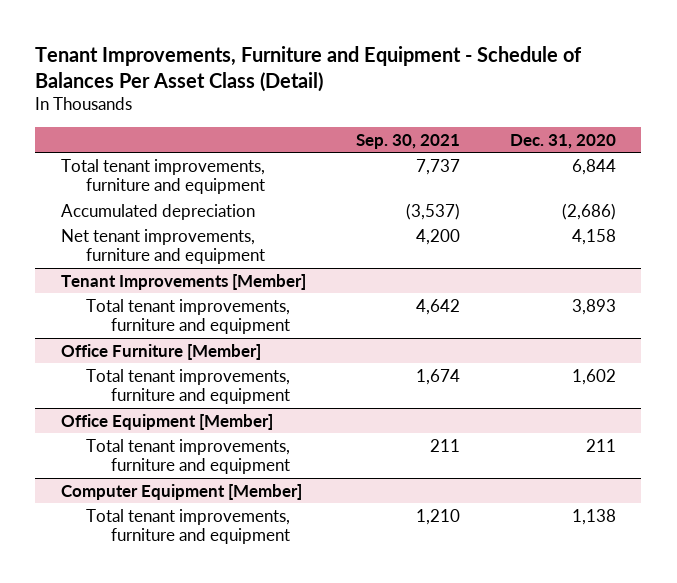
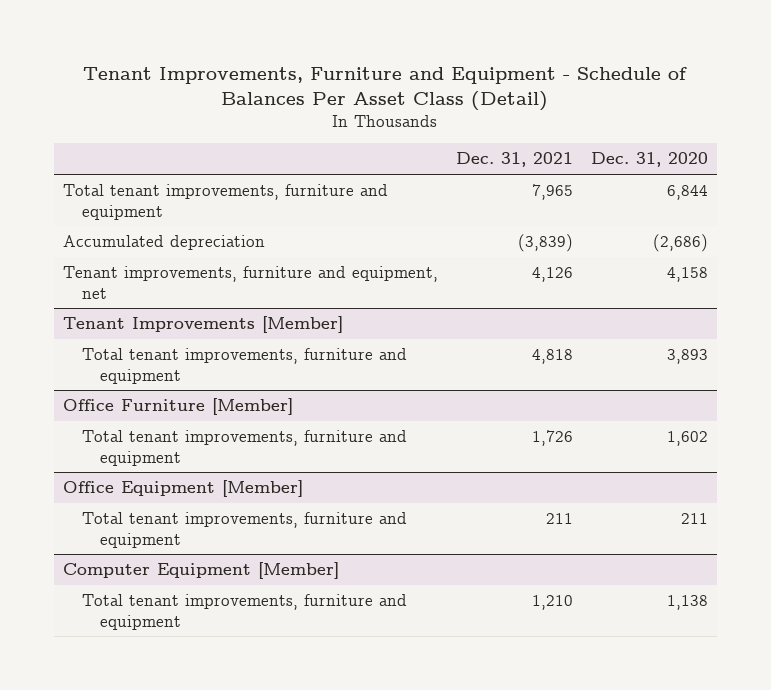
- | Sep. 30, 2021 | Dec. 31, 2020
+ | Dec. 31, 2021 | Dec. 31, 2020
- Net tenant improvements, furniture and equipment | 4,200 | 4,158
+ Tenant improvements, furniture and equipment, net | 4,126 | 4,158

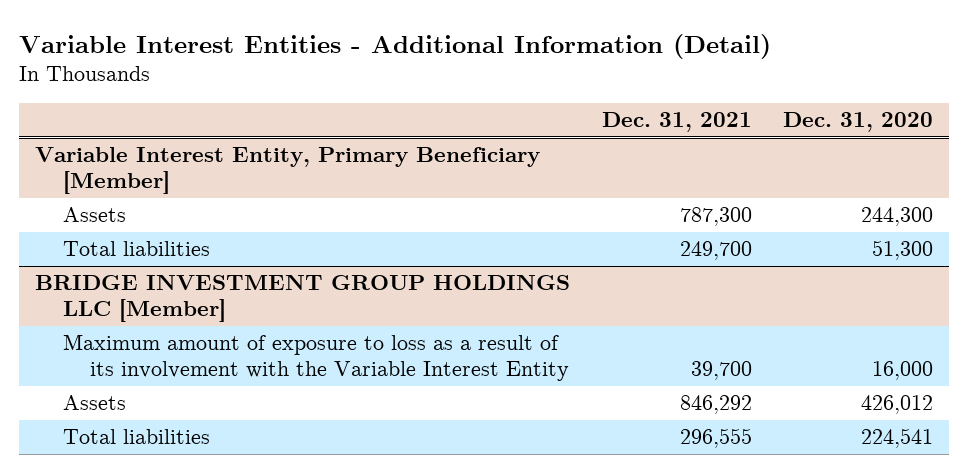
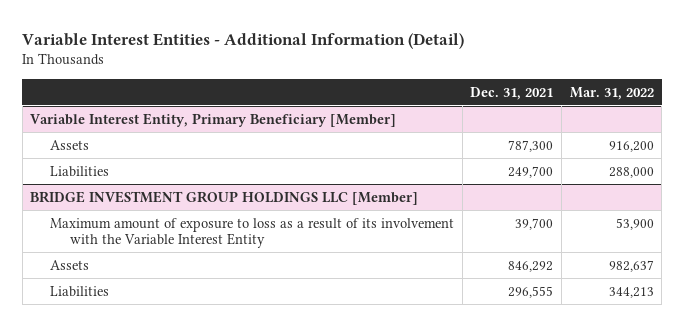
- | Dec. 31, 2021 | Dec. 31, 2020
+ | Dec. 31, 2021 | Mar. 31, 2022
@ Variable Interest Entity, Primary Beneficiary [Member]
- Total liabilities | 249,700 | 51,300
+ Liabilities | 249,700 | 288,000
@ BRIDGE INVESTMENT GROUP HOLDINGS LLC [Member]
- Total liabilities | 296,555 | 224,541
+ Liabilities | 296,555 | 344,213

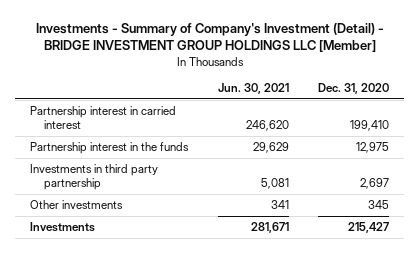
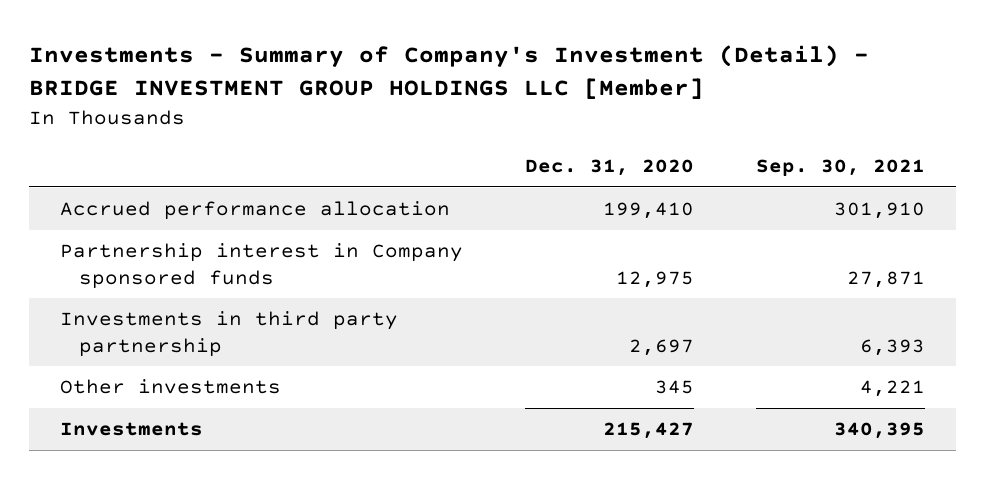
- | Jun. 30, 2021 | Dec. 31, 2020
+ | Dec. 31, 2020 | Sep. 30, 2021
- Partnership interest in carried interest | 246,620 | 199,410
- Partnership interest in the funds | 29,629 | 12,975
+ Accrued performance allocation | 199,410 | 301,910
+ Partnership interest in Company sponsored funds | 12,975 | 27,871

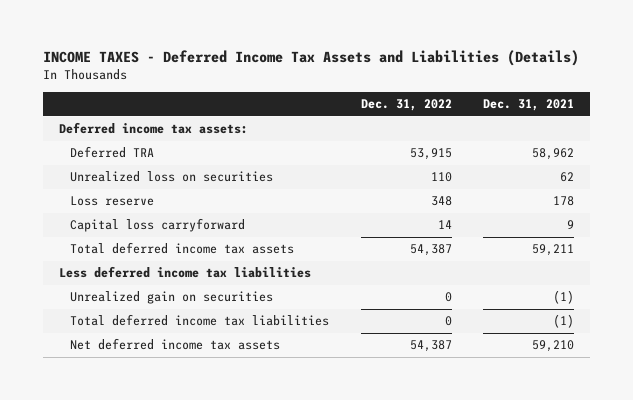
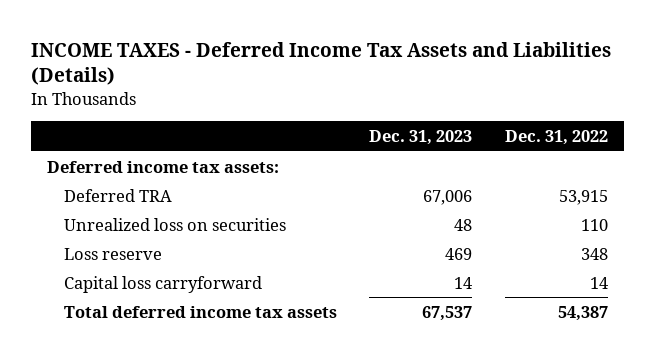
- | Dec. 31, 2022 | Dec. 31, 2021
+ | Dec. 31, 2023 | Dec. 31, 2022
- Less deferred income tax liabilities
- Unrealized gain on securities | 0 | (1)
- Total deferred income tax liabilities | 0 | (1)
- Net deferred income tax assets | 54,387 | 59,210

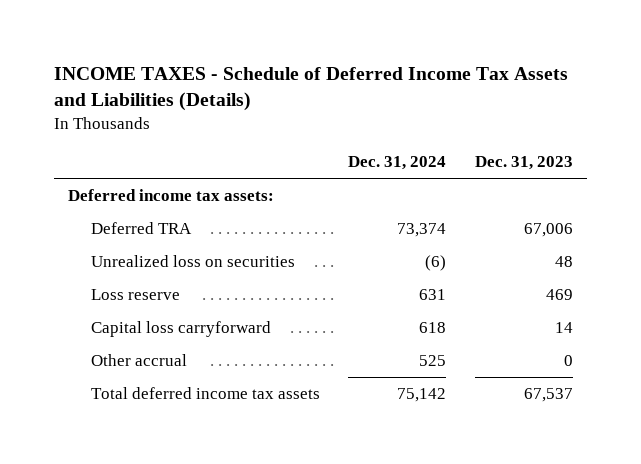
- INCOME TAXES - Deferred Income Tax Assets and Liabilities (Details)
+ INCOME TAXES - Schedule of Deferred Income Tax Assets and Liabilities (Details)
- | Dec. 31, 2023 | Dec. 31, 2022
+ | Dec. 31, 2024 | Dec. 31, 2023
+ Other accrual | 525 | 0

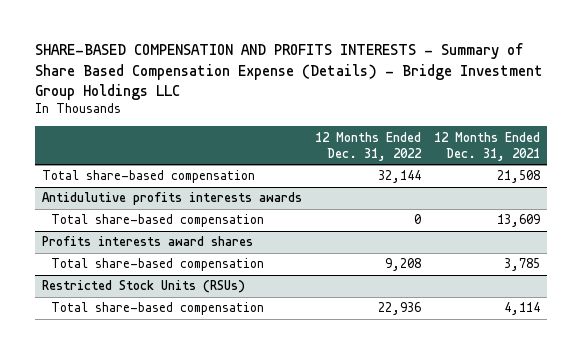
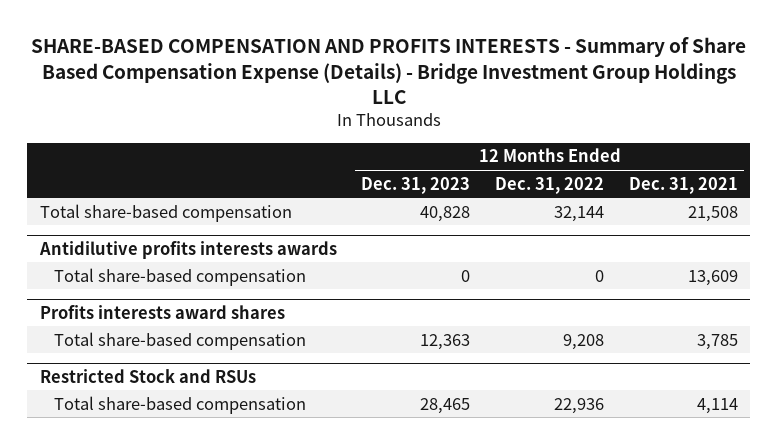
- | 12 Months Ended Dec. 31, 2022 | 12 Months Ended Dec. 31, 2021
+ | 12 Months Ended Dec. 31, 2023 | 12 Months Ended Dec. 31, 2022 | 12 Months Ended Dec. 31, 2021
- Antidulutive profits interests awards
+ Antidilutive profits interests awards
- Restricted Stock Units (RSUs)
+ Restricted Stock and RSUs

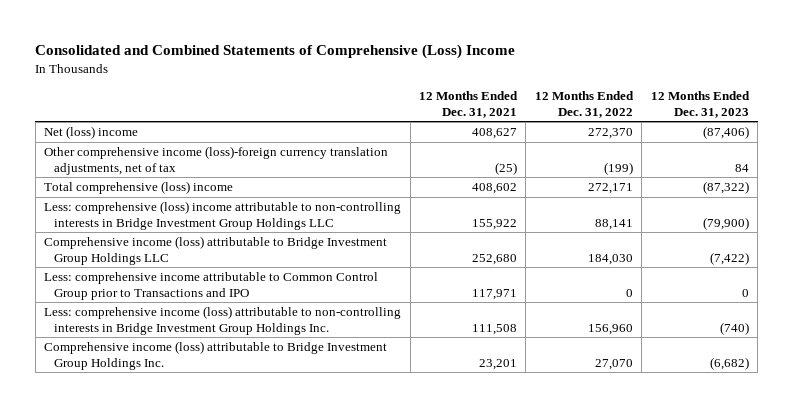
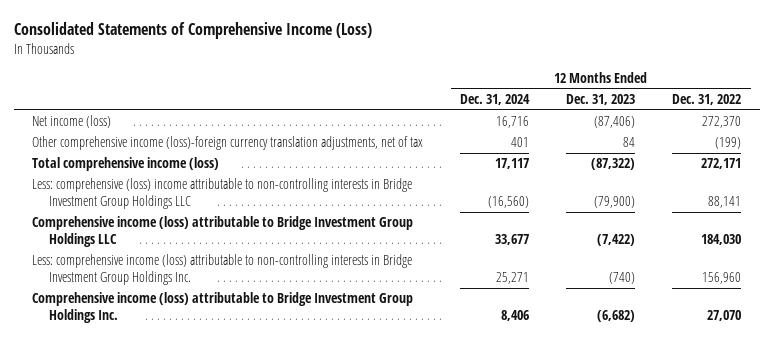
- Consolidated and Combined Statements of Comprehensive (Loss) Income
+ Consolidated Statements of Comprehensive Income (Loss)
- | 12 Months Ended Dec. 31, 2021 | 12 Months Ended Dec. 31, 2022 | 12 Months Ended Dec. 31, 2023
+ | 12 Months Ended Dec. 31, 2024 | 12 Months Ended Dec. 31, 2023 | 12 Months Ended Dec. 31, 2022
- Net (loss) income | 408,627 | 272,370 | (87,406)
+ Net income (loss) | 16,716 | (87,406) | 272,370
- Total comprehensive (loss) income | 408,602 | 272,171 | (87,322)
+ Total comprehensive income (loss) | 17,117 | (87,322) | 272,171
- Less: comprehensive income attributable to Common Control Group prior to Transactions and IPO | 117,971 | 0 | 0

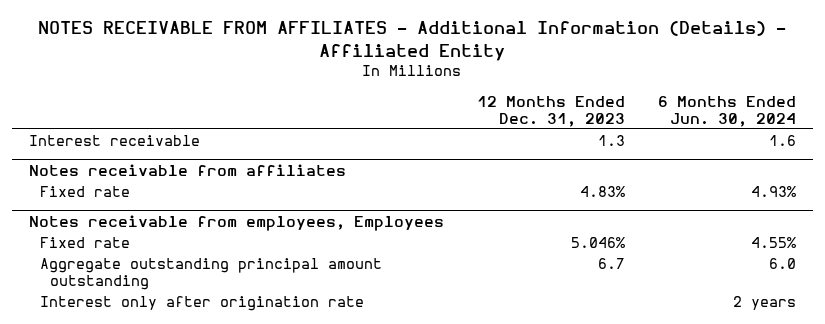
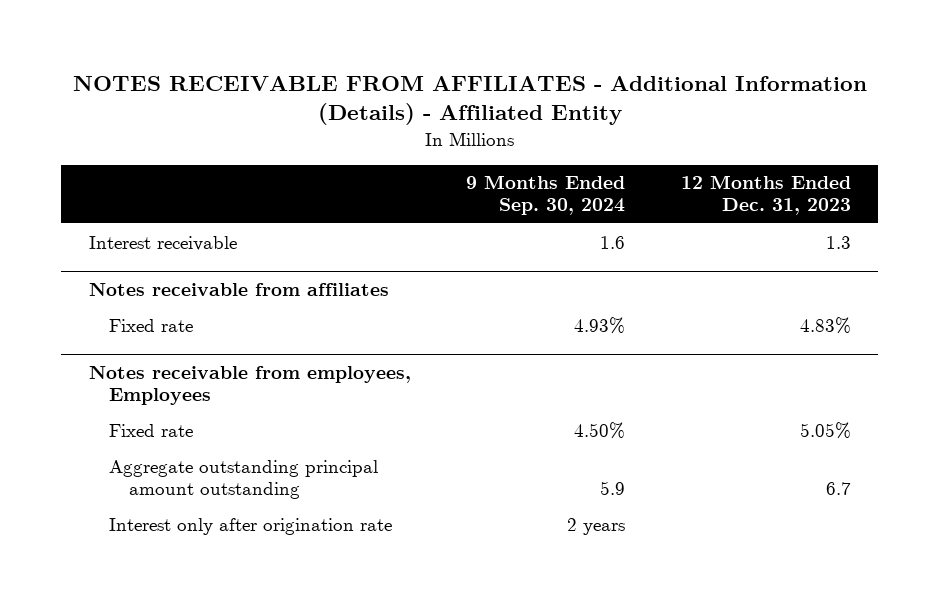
- | 12 Months Ended Dec. 31, 2023 | 6 Months Ended Jun. 30, 2024
+ | 9 Months Ended Sep. 30, 2024 | 12 Months Ended Dec. 31, 2023
@ Notes receivable from employees, Employees
- Fixed rate | 5.046% | 4.55%
+ Fixed rate | 4.50% | 5.05%

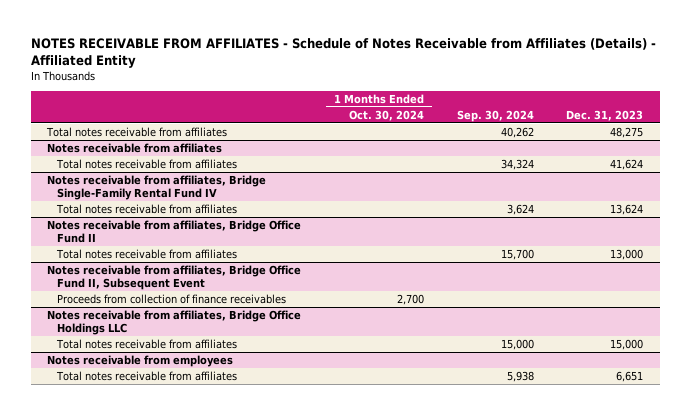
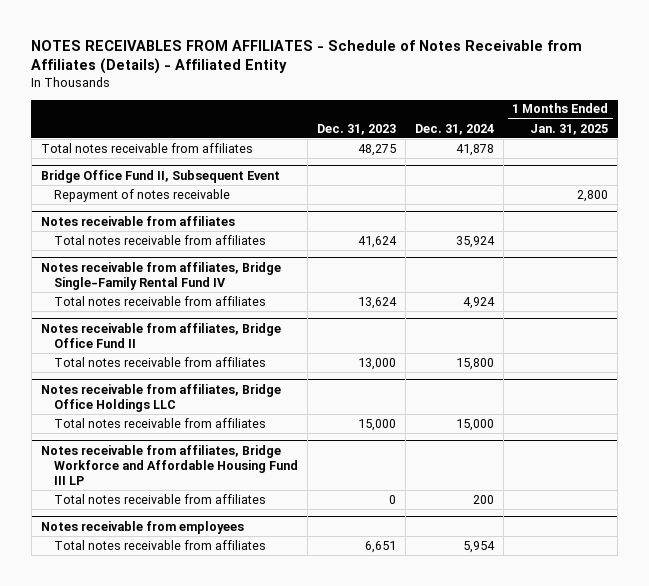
- NOTES RECEIVABLE FROM AFFILIATES - Schedule of Notes Receivable from Affiliates (Details) - Affiliated Entity
+ NOTES RECEIVABLES FROM AFFILIATES - Schedule of Notes Receivable from Affiliates (Details) - Affiliated Entity
- | 1 Months Ended Oct. 30, 2024 | Sep. 30, 2024 | Dec. 31, 2023
+ | Dec. 31, 2023 | Dec. 31, 2024 | 1 Months Ended Jan. 31, 2025
+ Bridge Office Fund II, Subsequent Event
+ Repayment of notes receivable | | | 2,800
- Notes receivable from affiliates, Bridge Office Fund II, Subsequent Event
- Proceeds from collection of finance receivables | 2,700 | |
+ Notes receivable from affiliates, Bridge Workforce and Affordable Housing Fund III LP
+ Total notes receivable from affiliates | 0 | 200 |

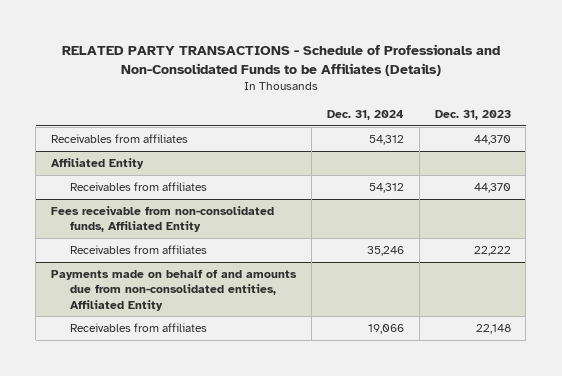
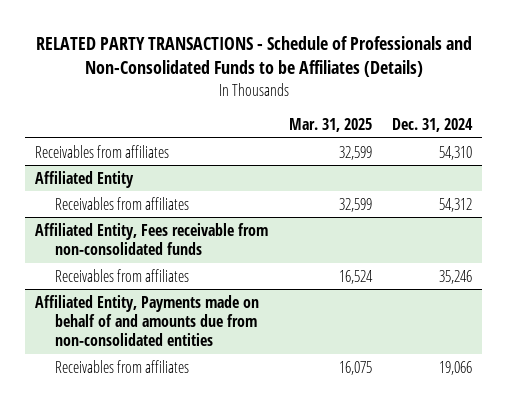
- | Dec. 31, 2024 | Dec. 31, 2023
+ | Mar. 31, 2025 | Dec. 31, 2024
- Receivables from affiliates | 54,312 | 44,370
+ Receivables from affiliates | 32,599 | 54,310
- Fees receivable from non-consolidated funds, Affiliated Entity
+ Affiliated Entity, Fees receivable from non-consolidated funds
- Payments made on behalf of and amounts due from non-consolidated entities, Affiliated Entity
+ Affiliated Entity, Payments made on behalf of and amounts due from non-consolidated entities

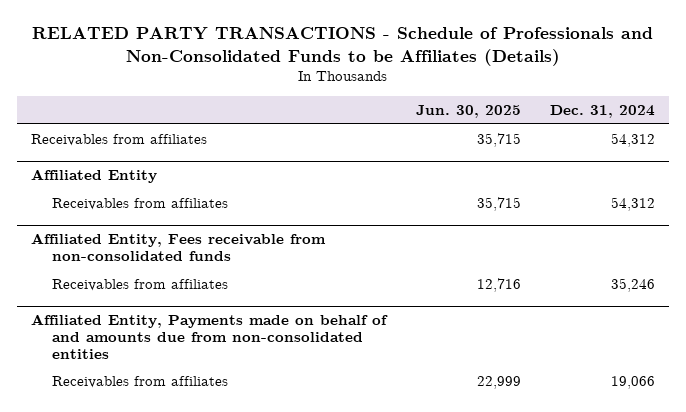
- | Mar. 31, 2025 | Dec. 31, 2024
+ | Jun. 30, 2025 | Dec. 31, 2024
- Receivables from affiliates | 32,599 | 54,310
+ Receivables from affiliates | 35,715 | 54,312

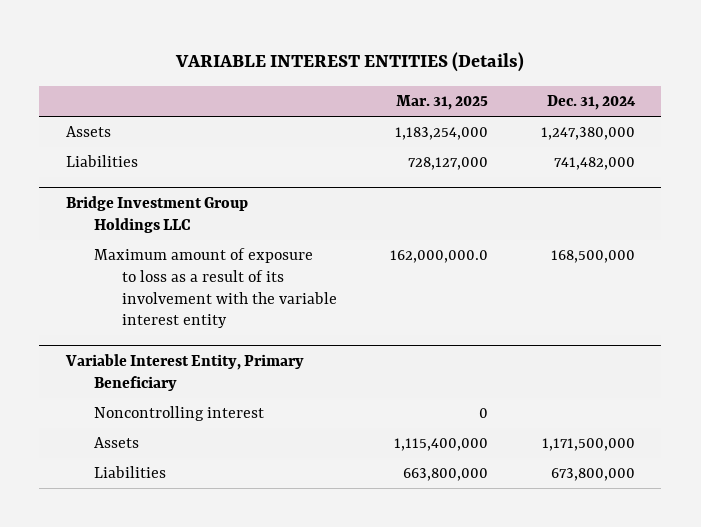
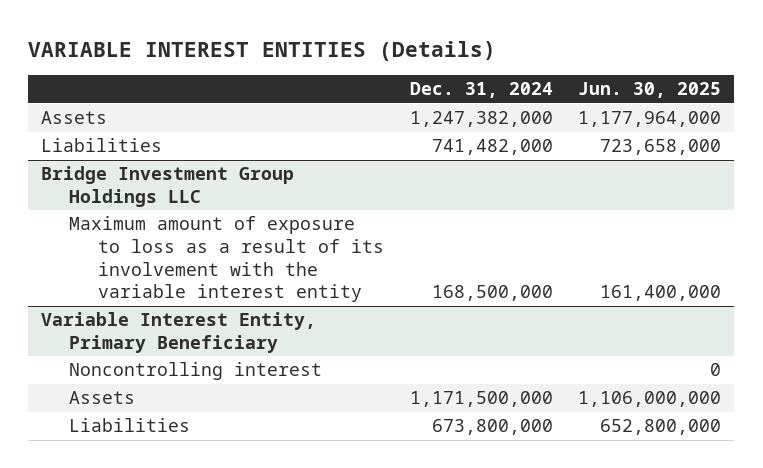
- | Mar. 31, 2025 | Dec. 31, 2024
+ | Dec. 31, 2024 | Jun. 30, 2025
- Assets | 1,183,254,000 | 1,247,380,000
+ Assets | 1,247,382,000 | 1,177,964,000

